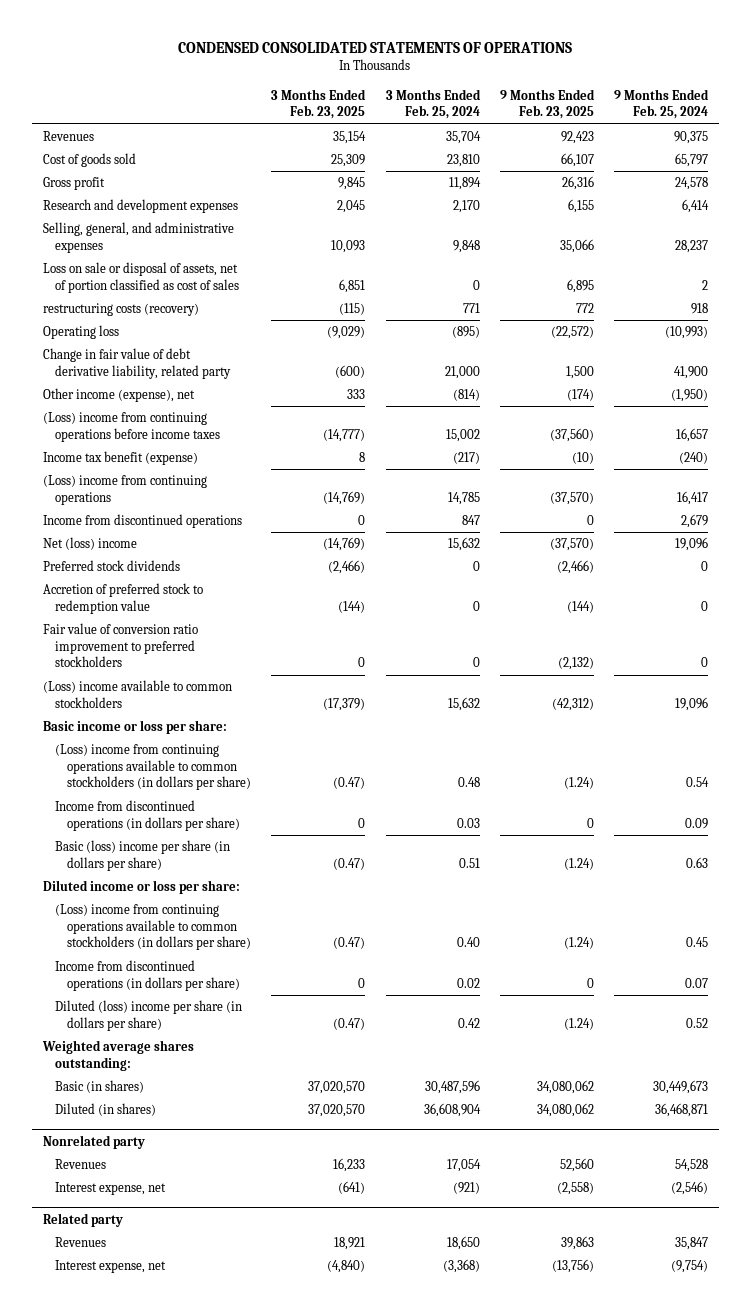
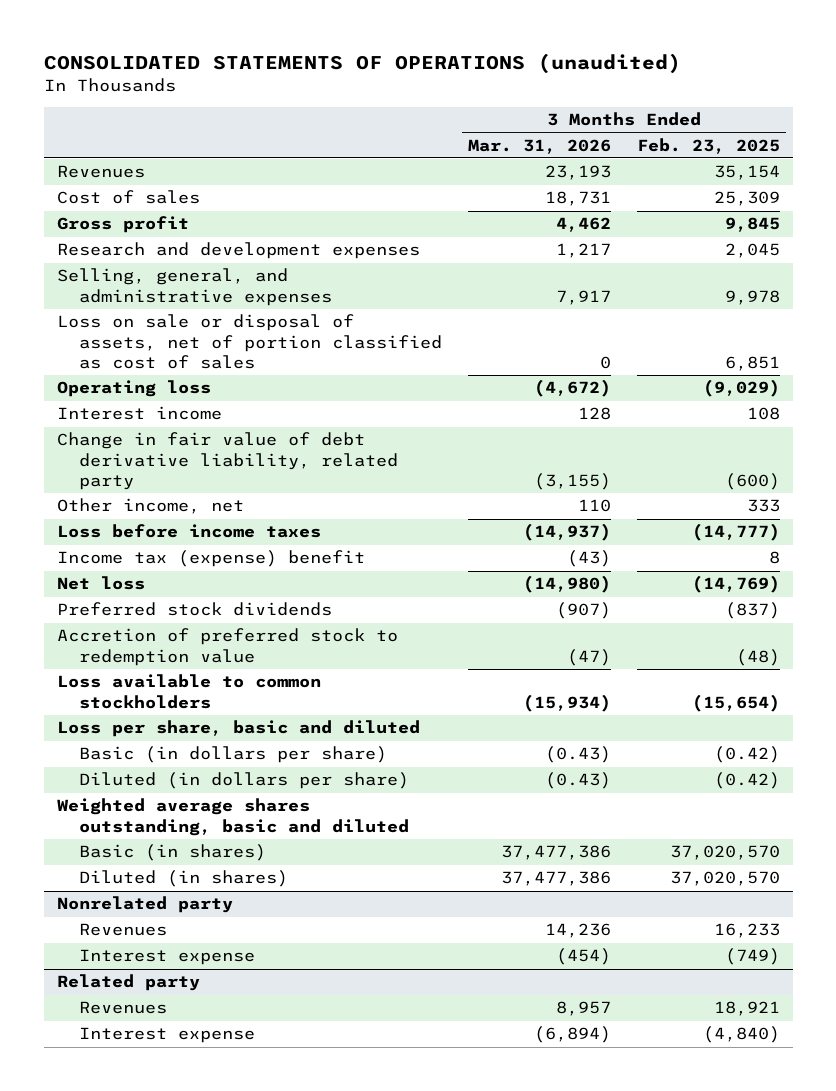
- CONDENSED CONSOLIDATED STATEMENTS OF OPERATIONS
+ CONSOLIDATED STATEMENTS OF OPERATIONS (unaudited)
- | 3 Months Ended Feb. 23, 2025 | 3 Months Ended Feb. 25, 2024 | 9 Months Ended Feb. 23, 2025 | 9 Months Ended Feb. 25, 2024
+ | 3 Months Ended Mar. 31, 2026 | 3 Months Ended Feb. 23, 2025
- Cost of goods sold | 25,309 | 23,810 | 66,107 | 65,797
+ Cost of sales | 18,731 | 25,309
- Selling, general, and administrative expenses | 10,093 | 9,848 | 35,066 | 28,237
+ Selling, general, and administrative expenses | 7,917 | 9,978
- restructuring costs (recovery) | (115) | 771 | 772 | 918
+ Interest income | 128 | 108
- Other income (expense), net | 333 | (814) | (174) | (1,950)
- (Loss) income from continuing operations before income taxes | (14,777) | 15,002 | (37,560) | 16,657
- Income tax benefit (expense) | 8 | (217) | (10) | (240)
- (Loss) income from continuing operations | (14,769) | 14,785 | (37,570) | 16,417
- Income from discontinued operations | 0 | 847 | 0 | 2,679
- Net (loss) income | (14,769) | 15,632 | (37,570) | 19,096
- Preferred stock dividends | (2,466) | 0 | (2,466) | 0
- Accretion of preferred stock to redemption value | (144) | 0 | (144) | 0
- Fair value of conversion ratio improvement to preferred stockholders | 0 | 0 | (2,132) | 0
- (Loss) income available to common stockholders | (17,379) | 15,632 | (42,312) | 19,096
- Basic income or loss per share:
- (Loss) income from continuing operations available to common stockholders (in dollars per share) | (0.47) | 0.48 | (1.24) | 0.54
- Income from discontinued operations (in dollars per share) | 0 | 0.03 | 0 | 0.09
- Basic (loss) income per share (in dollars per share) | (0.47) | 0.51 | (1.24) | 0.63
- Diluted income or loss per share:
- (Loss) income from continuing operations available to common stockholders (in dollars per share) | (0.47) | 0.40 | (1.24) | 0.45
- Income from discontinued operations (in dollars per share) | 0 | 0.02 | 0 | 0.07
- Diluted (loss) income per share (in dollars per share) | (0.47) | 0.42 | (1.24) | 0.52
- Weighted average shares outstanding:
+ Other income, net | 110 | 333
+ Loss before income taxes | (14,937) | (14,777)
+ Income tax (expense) benefit | (43) | 8
+ Net loss | (14,980) | (14,769)
+ Preferred stock dividends | (907) | (837)
+ Accretion of preferred stock to redemption value | (47) | (48)
+ Loss available to common stockholders | (15,934) | (15,654)
+ Loss per share, basic and diluted
+ Basic (in dollars per share) | (0.43) | (0.42)
+ Diluted (in dollars per share) | (0.43) | (0.42)
+ Weighted average shares outstanding, basic and diluted
@ Nonrelated party
- Interest expense, net | (641) | (921) | (2,558) | (2,546)
+ Interest expense | (454) | (749)
@ Related party
- Interest expense, net | (4,840) | (3,368) | (13,756) | (9,754)
+ Interest expense | (6,894) | (4,840)

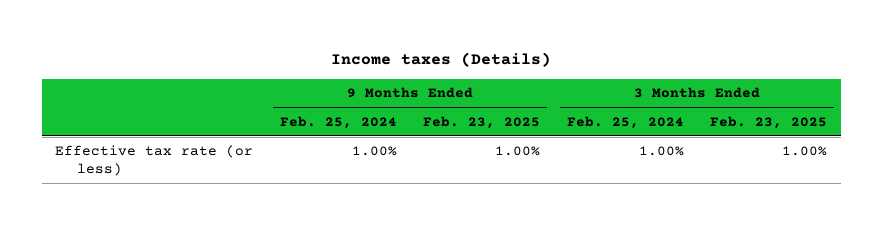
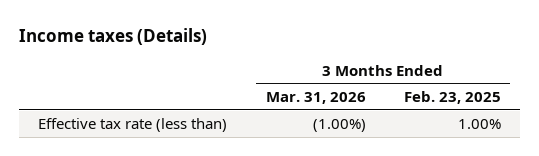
- | 9 Months Ended Feb. 25, 2024 | 9 Months Ended Feb. 23, 2025 | 3 Months Ended Feb. 25, 2024 | 3 Months Ended Feb. 23, 2025
+ | 3 Months Ended Mar. 31, 2026 | 3 Months Ended Feb. 23, 2025
- Effective tax rate (or less) | 1.00% | 1.00% | 1.00% | 1.00%
+ Effective tax rate (less than) | (1.00%) | 1.00%

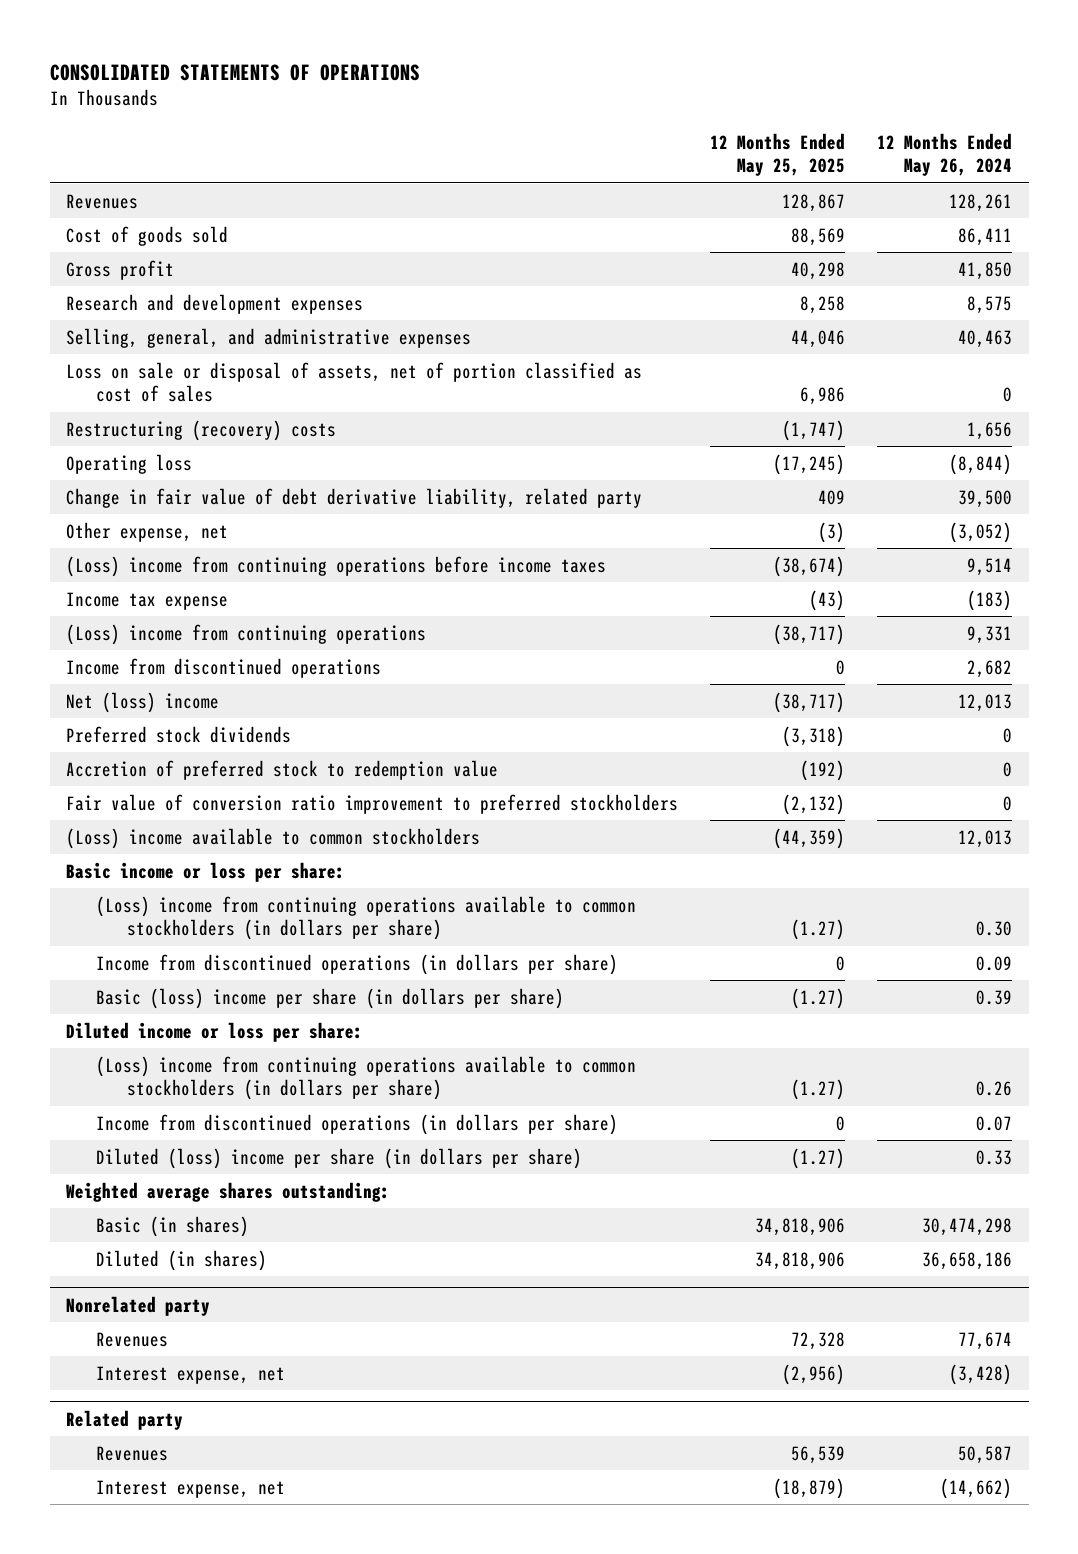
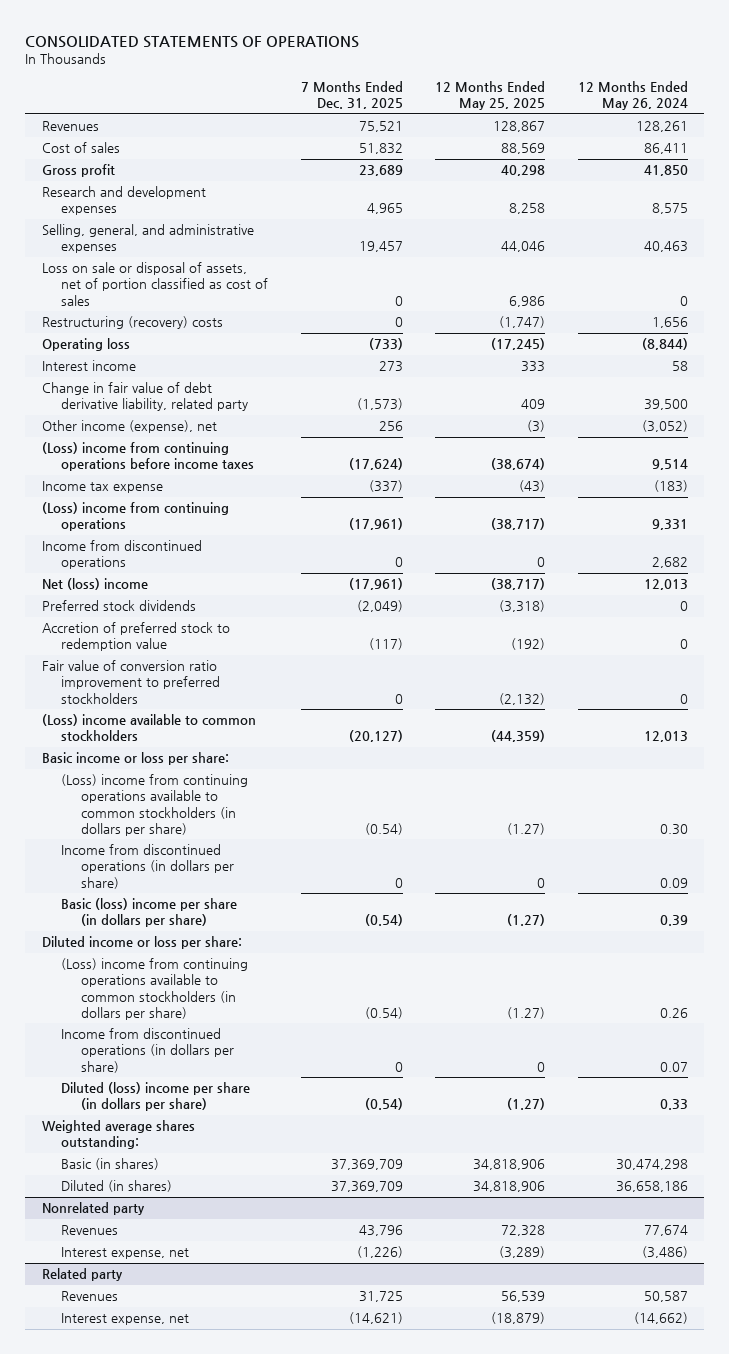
- | 12 Months Ended May 25, 2025 | 12 Months Ended May 26, 2024
+ | 7 Months Ended Dec. 31, 2025 | 12 Months Ended May 25, 2025 | 12 Months Ended May 26, 2024
- Cost of goods sold | 88,569 | 86,411
+ Cost of sales | 51,832 | 88,569 | 86,411
+ Interest income | 273 | 333 | 58
- Other expense, net | (3) | (3,052)
+ Other income (expense), net | 256 | (3) | (3,052)
@ Nonrelated party
- Interest expense, net | (2,956) | (3,428)
+ Interest expense, net | (1,226) | (3,289) | (3,486)

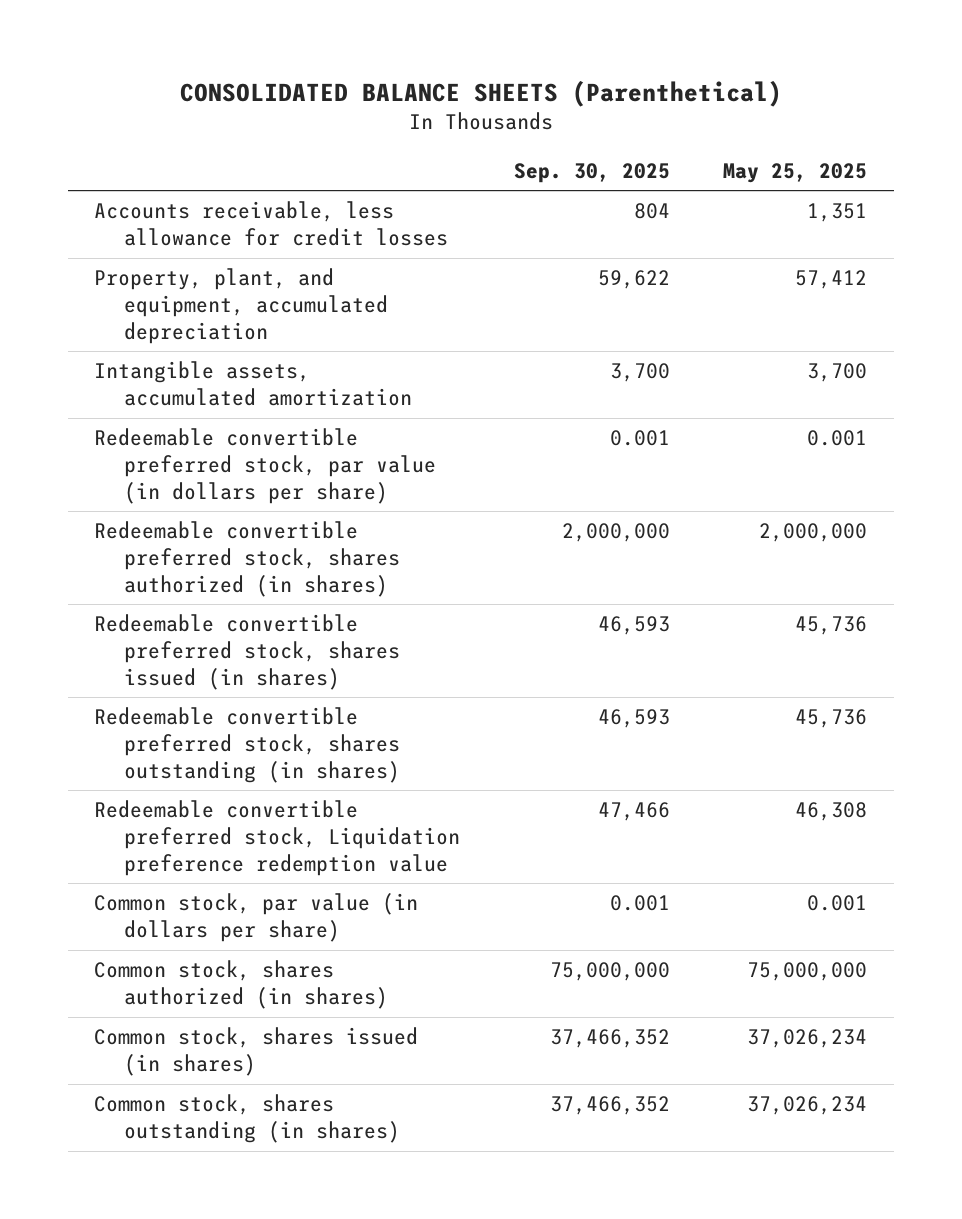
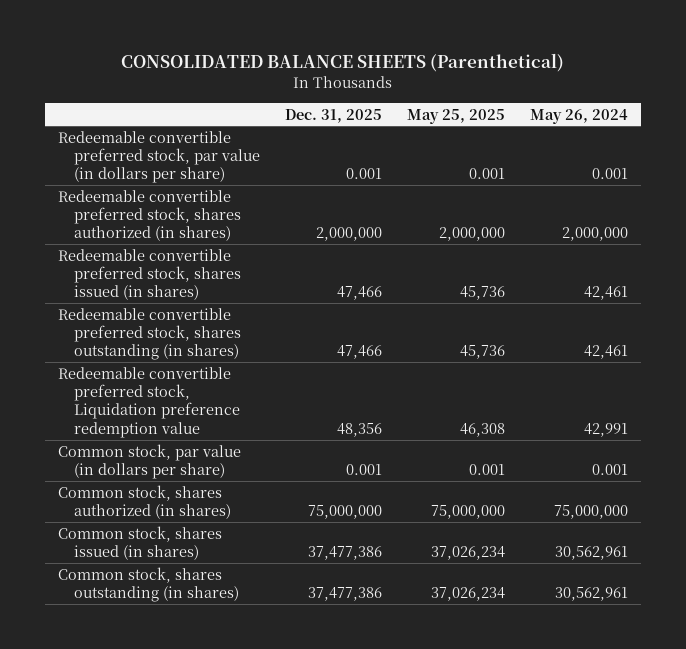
- | Sep. 30, 2025 | May 25, 2025
+ | Dec. 31, 2025 | May 25, 2025 | May 26, 2024
- Accounts receivable, less allowance for credit losses | 804 | 1,351
- Property, plant, and equipment, accumulated depreciation | 59,622 | 57,412
- Intangible assets, accumulated amortization | 3,700 | 3,700

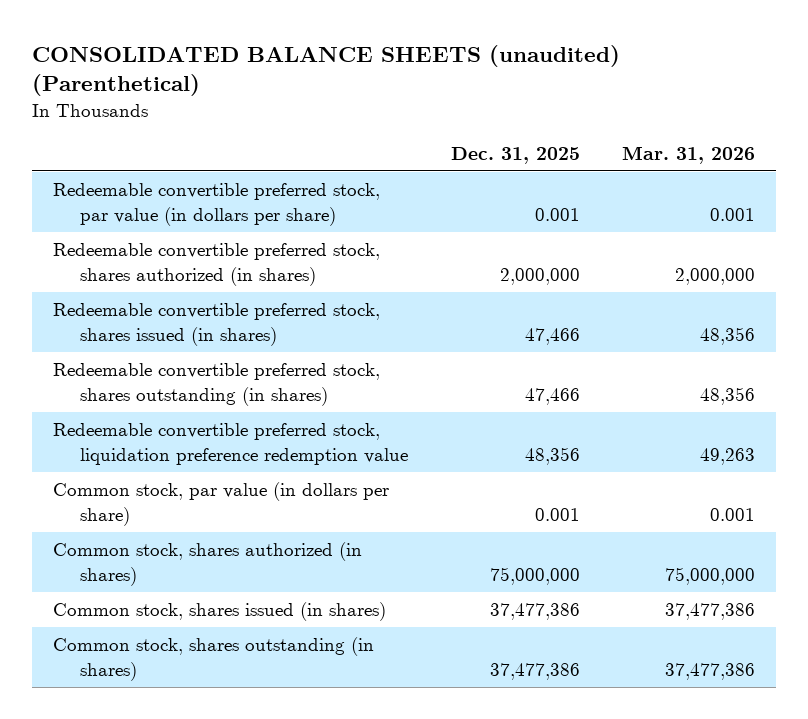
- CONSOLIDATED BALANCE SHEETS (Parenthetical)
+ CONSOLIDATED BALANCE SHEETS (unaudited) (Parenthetical)
- | Dec. 31, 2025 | May 25, 2025 | May 26, 2024
+ | Dec. 31, 2025 | Mar. 31, 2026
- Redeemable convertible preferred stock, Liquidation preference redemption value | 48,356 | 46,308 | 42,991
+ Redeemable convertible preferred stock, liquidation preference redemption value | 48,356 | 49,263

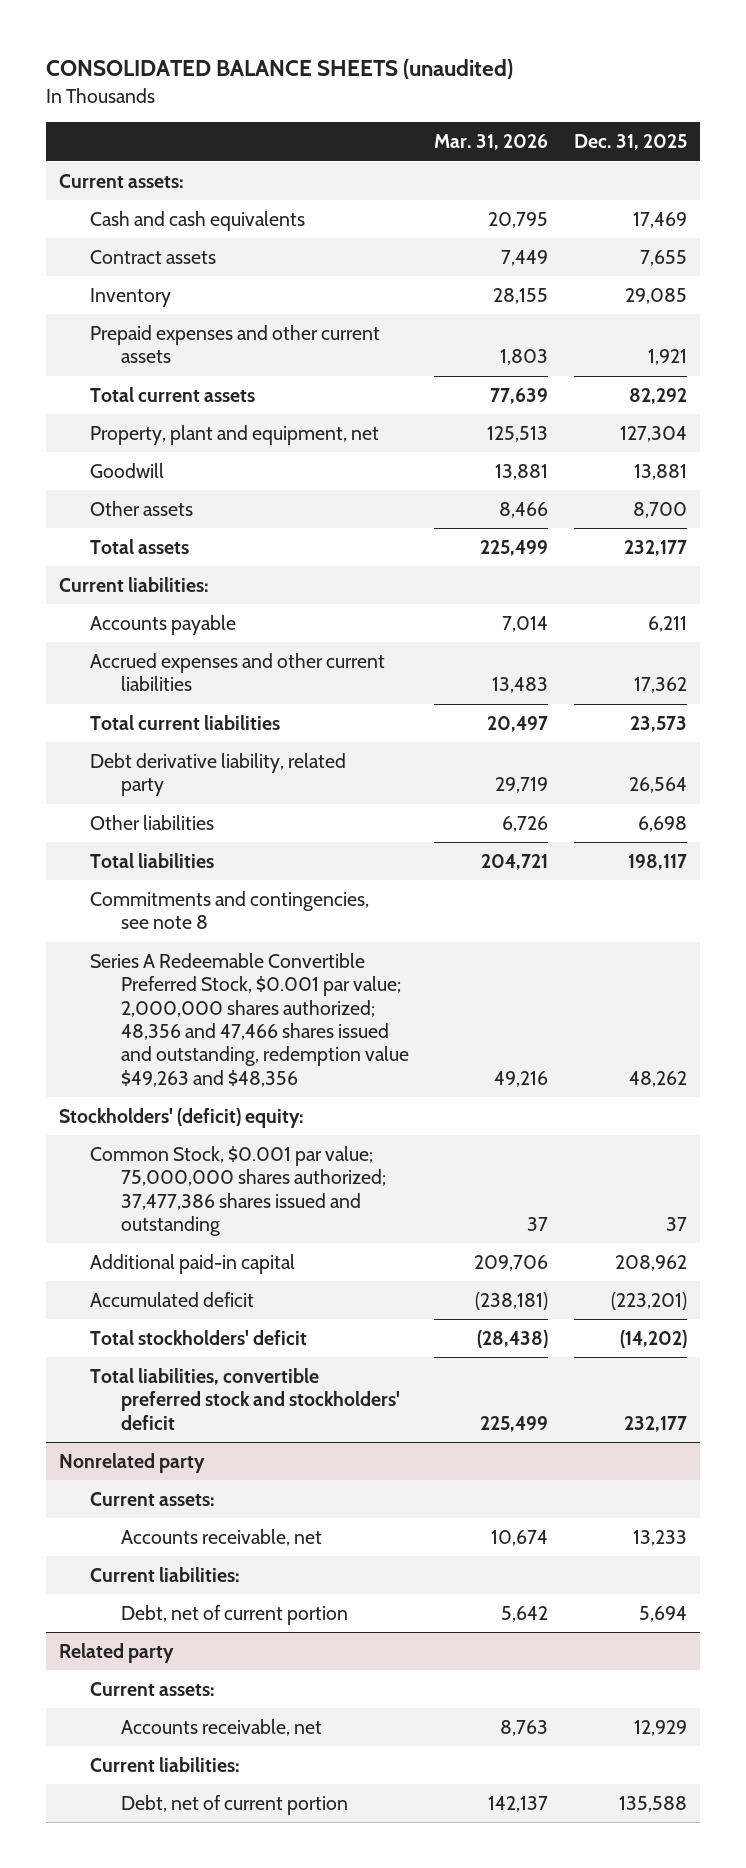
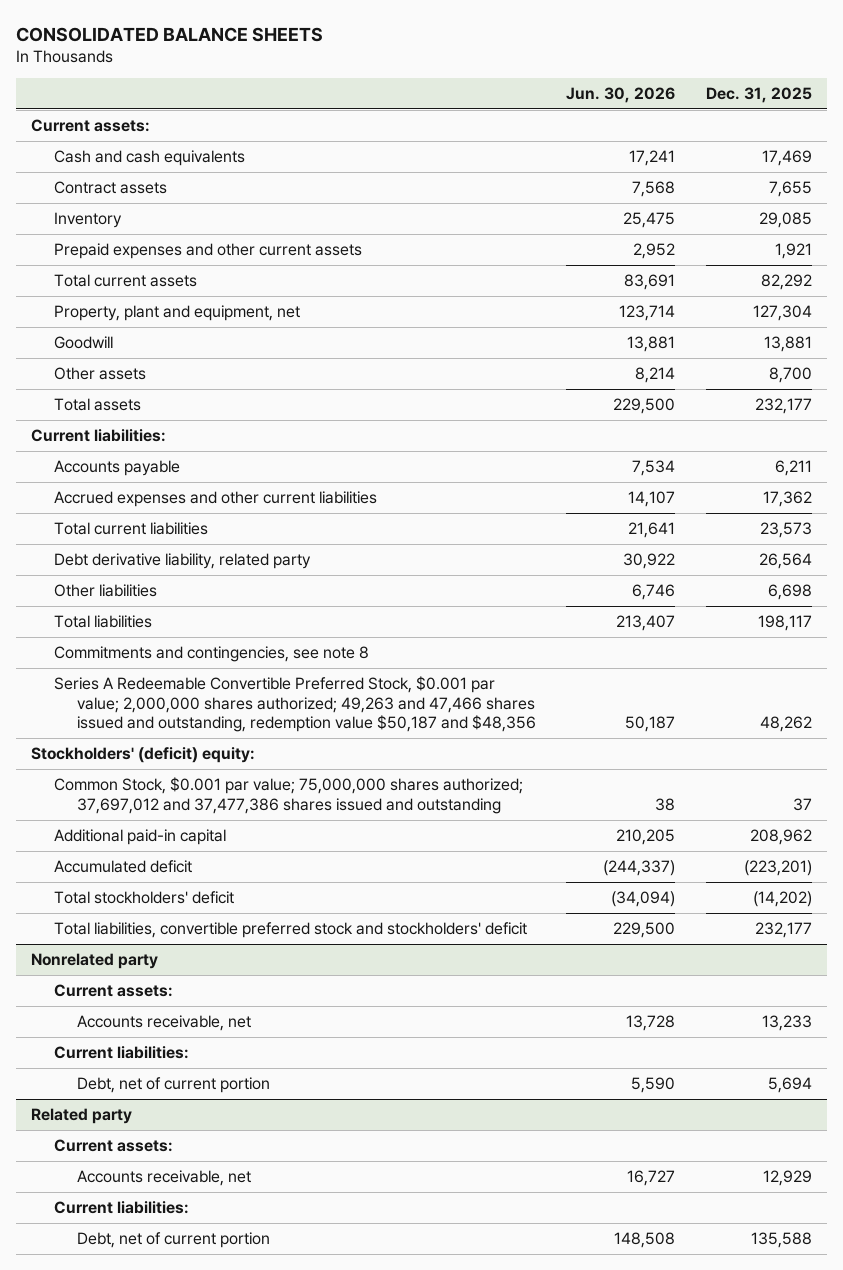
- CONSOLIDATED BALANCE SHEETS (unaudited)
+ CONSOLIDATED BALANCE SHEETS
- | Mar. 31, 2026 | Dec. 31, 2025
+ | Jun. 30, 2026 | Dec. 31, 2025
- Series A Redeemable Convertible Preferred Stock, $0.001 par value; 2,000,000 shares authorized; 48,356 and 47,466 shares issued and outstanding, redemption value $49,263 and $48,356 | 49,216 | 48,262
+ Series A Redeemable Convertible Preferred Stock, $0.001 par value; 2,000,000 shares authorized; 49,263 and 47,466 shares issued and outstanding, redemption value $50,187 and $48,356 | 50,187 | 48,262
- Common Stock, $0.001 par value; 75,000,000 shares authorized; 37,477,386 shares issued and outstanding | 37 | 37
+ Common Stock, $0.001 par value; 75,000,000 shares authorized; 37,697,012 and 37,477,386 shares issued and outstanding | 38 | 37

